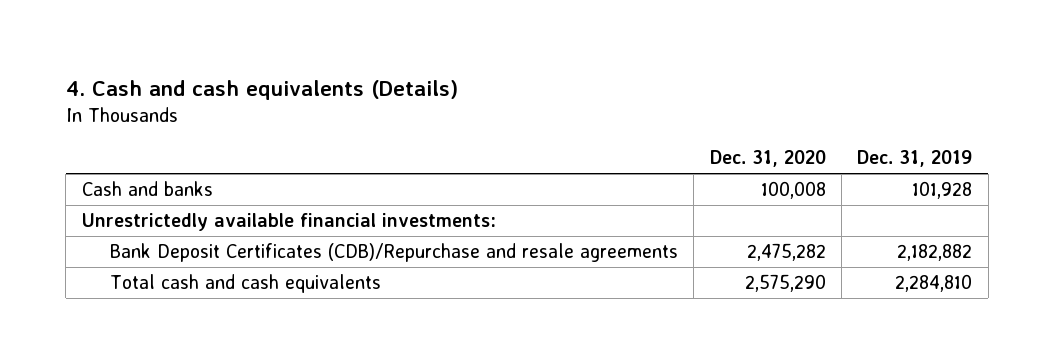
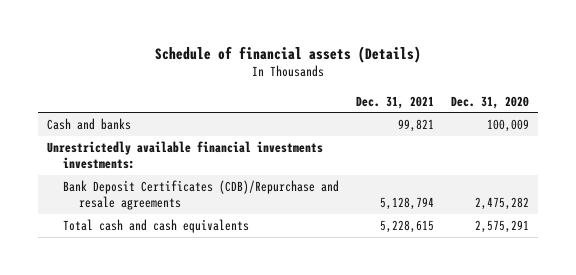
- 4. Cash and cash equivalents (Details)
+ Schedule of financial assets (Details)
- | Dec. 31, 2020 | Dec. 31, 2019
+ | Dec. 31, 2021 | Dec. 31, 2020
- Cash and banks | 100,008 | 101,928
- Unrestrictedly available financial investments:
+ Cash and banks | 99,821 | 100,009
+ Unrestrictedly available financial investments investments:
- Total cash and cash equivalents | 2,575,290 | 2,284,810
+ Total cash and cash equivalents | 5,228,615 | 2,575,291

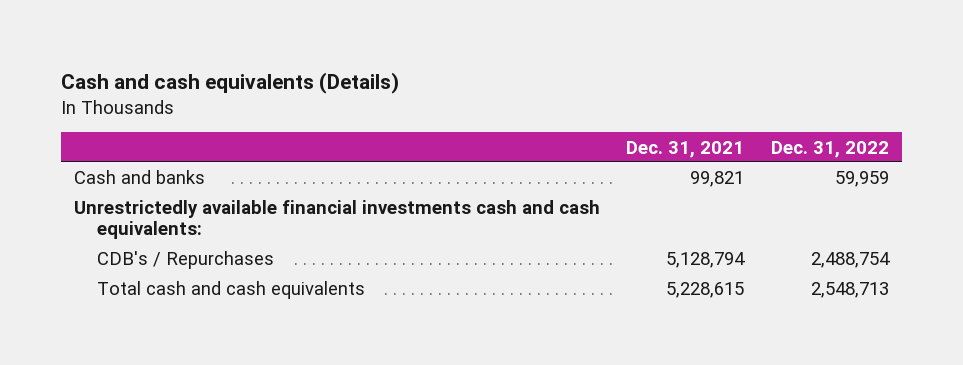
- Schedule of financial assets (Details)
+ Cash and cash equivalents (Details)
- | Dec. 31, 2021 | Dec. 31, 2020
+ | Dec. 31, 2021 | Dec. 31, 2022
- Unrestrictedly available financial investments investments:
- Bank Deposit Certificates (CDB)/Repurchase and resale agreements | 5,128,794 | 2,475,282
+ Unrestrictedly available financial investments cash and cash equivalents:
+ CDB's / Repurchases | 5,128,794 | 2,488,754

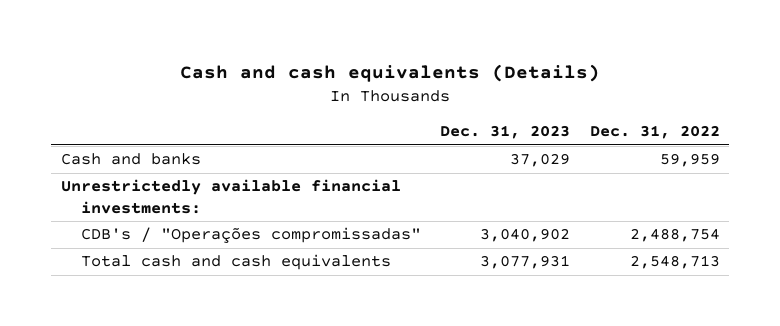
- | Dec. 31, 2021 | Dec. 31, 2022
+ | Dec. 31, 2023 | Dec. 31, 2022
- Unrestrictedly available financial investments cash and cash equivalents:
- CDB's / Repurchases | 5,128,794 | 2,488,754
+ Unrestrictedly available financial investments:
+ CDB's / "Operações compromissadas" | 3,040,902 | 2,488,754

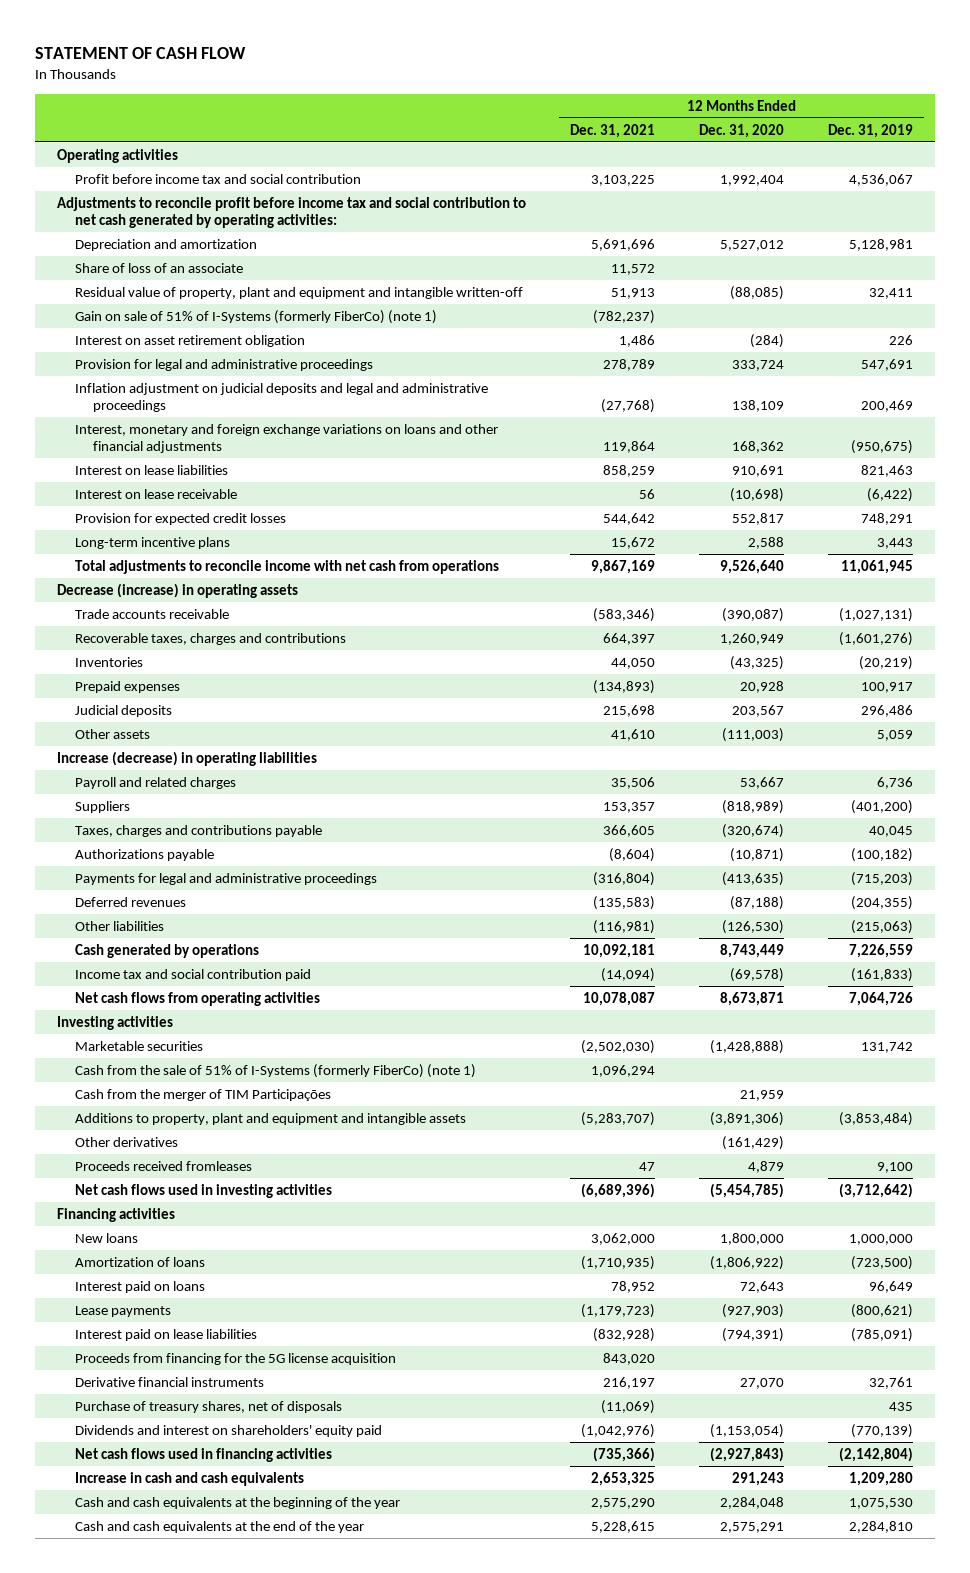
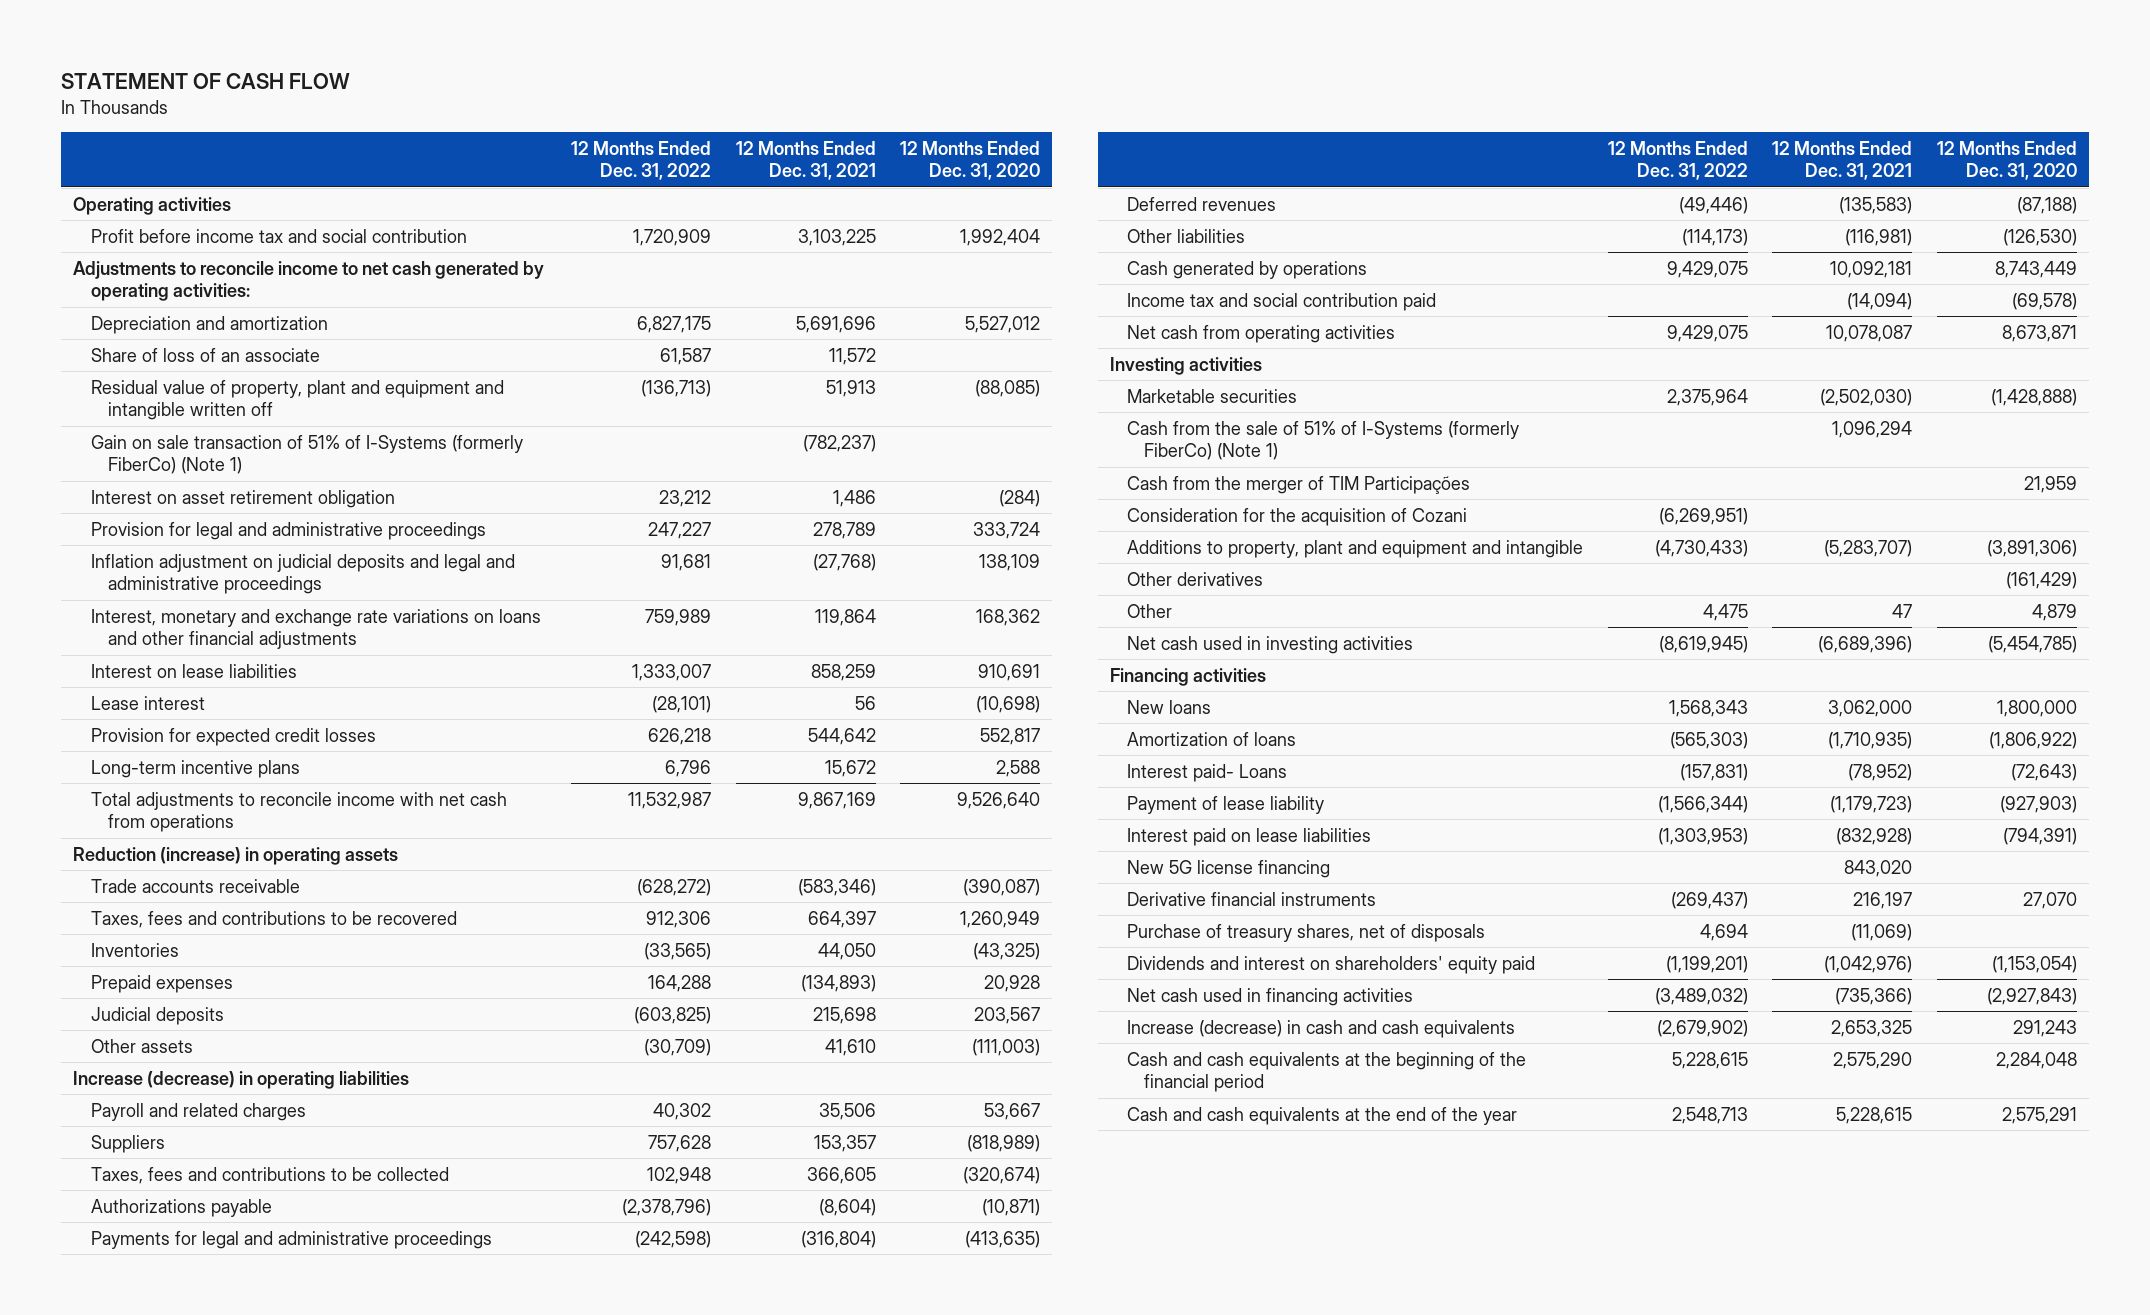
- | 12 Months Ended Dec. 31, 2021 | 12 Months Ended Dec. 31, 2020 | 12 Months Ended Dec. 31, 2019
+ | 12 Months Ended Dec. 31, 2022 | 12 Months Ended Dec. 31, 2021 | 12 Months Ended Dec. 31, 2020
- Adjustments to reconcile profit before income tax and social contribution to net cash generated by operating activities:
+ Adjustments to reconcile income to net cash generated by operating activities:
- Residual value of property, plant and equipment and intangible written-off | 51,913 | (88,085) | 32,411
- Gain on sale of 51% of I-Systems (formerly FiberCo) (note 1) | (782,237) | |
+ Residual value of property, plant and equipment and intangible written off | (136,713) | 51,913 | (88,085)
+ Gain on sale transaction of 51% of I-Systems (formerly FiberCo) (Note 1) | | (782,237) |
- Interest, monetary and foreign exchange variations on loans and other financial adjustments | 119,864 | 168,362 | (950,675)
+ Interest, monetary and exchange rate variations on loans and other financial adjustments | 759,989 | 119,864 | 168,362
- Interest on lease receivable | 56 | (10,698) | (6,422)
+ Lease interest | (28,101) | 56 | (10,698)
- Decrease (increase) in operating assets
+ Reduction (increase) in operating assets
- Recoverable taxes, charges and contributions | 664,397 | 1,260,949 | (1,601,276)
+ Taxes, fees and contributions to be recovered | 912,306 | 664,397 | 1,260,949
- Taxes, charges and contributions payable | 366,605 | (320,674) | 40,045
+ Taxes, fees and contributions to be collected | 102,948 | 366,605 | (320,674)
- Net cash flows from operating activities | 10,078,087 | 8,673,871 | 7,064,726
+ Net cash from operating activities | 9,429,075 | 10,078,087 | 8,673,871
- Cash from the sale of 51% of I-Systems (formerly FiberCo) (note 1) | 1,096,294 | |
+ Cash from the sale of 51% of I-Systems (formerly FiberCo) (Note 1) | | 1,096,294 |
- Additions to property, plant and equipment and intangible assets | (5,283,707) | (3,891,306) | (3,853,484)
+ Consideration for the acquisition of Cozani | (6,269,951) | |
+ Additions to property, plant and equipment and intangible | (4,730,433) | (5,283,707) | (3,891,306)
- Proceeds received fromleases | 47 | 4,879 | 9,100
- Net cash flows used in investing activities | (6,689,396) | (5,454,785) | (3,712,642)
+ Other | 4,475 | 47 | 4,879
+ Net cash used in investing activities | (8,619,945) | (6,689,396) | (5,454,785)
- Interest paid on loans | 78,952 | 72,643 | 96,649
- Lease payments | (1,179,723) | (927,903) | (800,621)
+ Interest paid- Loans | (157,831) | (78,952) | (72,643)
+ Payment of lease liability | (1,566,344) | (1,179,723) | (927,903)
- Proceeds from financing for the 5G license acquisition | 843,020 | |
+ New 5G license financing | | 843,020 |
- Net cash flows used in financing activities | (735,366) | (2,927,843) | (2,142,804)
- Increase in cash and cash equivalents | 2,653,325 | 291,243 | 1,209,280
- Cash and cash equivalents at the beginning of the year | 2,575,290 | 2,284,048 | 1,075,530
+ Net cash used in financing activities | (3,489,032) | (735,366) | (2,927,843)
+ Increase (decrease) in cash and cash equivalents | (2,679,902) | 2,653,325 | 291,243
+ Cash and cash equivalents at the beginning of the financial period | 5,228,615 | 2,575,290 | 2,284,048

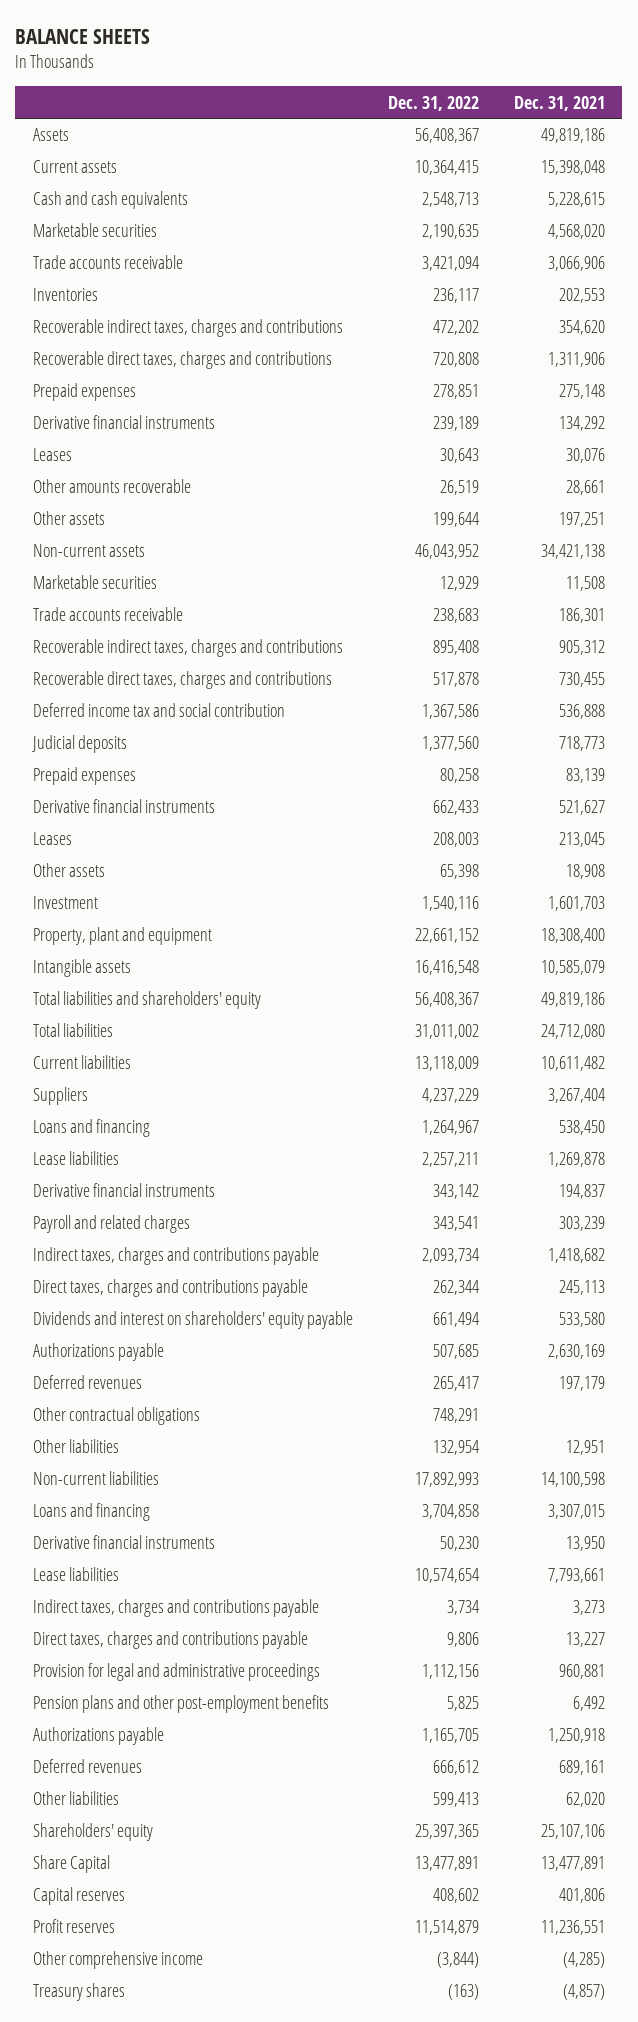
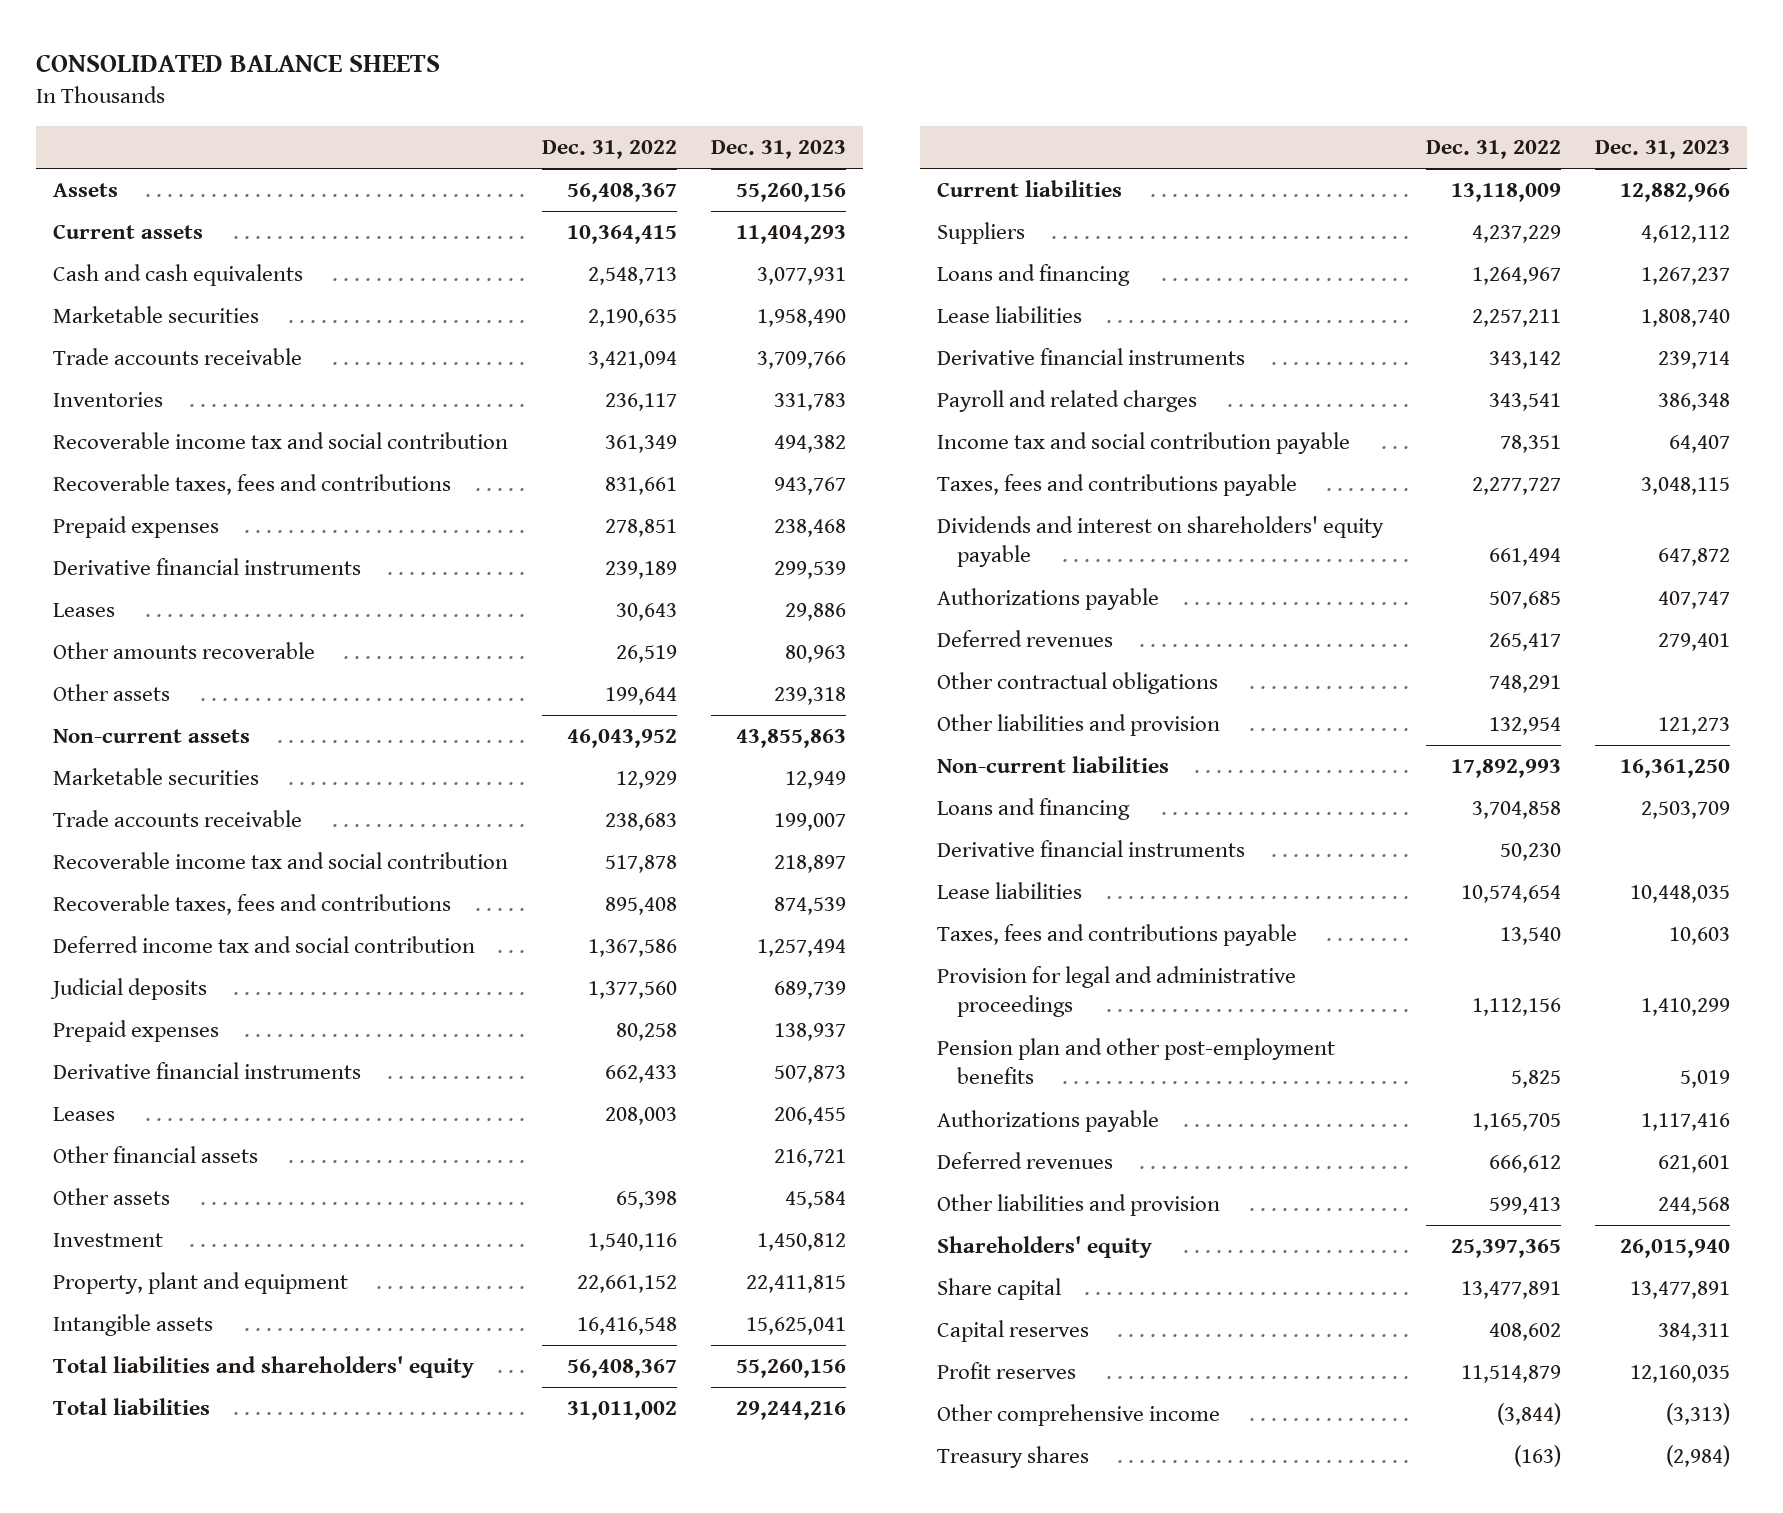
- BALANCE SHEETS
+ CONSOLIDATED BALANCE SHEETS
- | Dec. 31, 2022 | Dec. 31, 2021
+ | Dec. 31, 2022 | Dec. 31, 2023
- Recoverable indirect taxes, charges and contributions | 472,202 | 354,620
- Recoverable direct taxes, charges and contributions | 720,808 | 1,311,906
+ Recoverable income tax and social contribution | 361,349 | 494,382
+ Recoverable taxes, fees and contributions | 831,661 | 943,767
- Recoverable indirect taxes, charges and contributions | 895,408 | 905,312
- Recoverable direct taxes, charges and contributions | 517,878 | 730,455
+ Recoverable income tax and social contribution | 517,878 | 218,897
+ Recoverable taxes, fees and contributions | 895,408 | 874,539
+ Other financial assets | | 216,721
- Indirect taxes, charges and contributions payable | 2,093,734 | 1,418,682
- Direct taxes, charges and contributions payable | 262,344 | 245,113
+ Income tax and social contribution payable | 78,351 | 64,407
+ Taxes, fees and contributions payable | 2,277,727 | 3,048,115
- Other liabilities | 132,954 | 12,951
+ Other liabilities and provision | 132,954 | 121,273
- Indirect taxes, charges and contributions payable | 3,734 | 3,273
- Direct taxes, charges and contributions payable | 9,806 | 13,227
+ Taxes, fees and contributions payable | 13,540 | 10,603
- Pension plans and other post-employment benefits | 5,825 | 6,492
+ Pension plan and other post-employment benefits | 5,825 | 5,019
- Other liabilities | 599,413 | 62,020
+ Other liabilities and provision | 599,413 | 244,568
- Share Capital | 13,477,891 | 13,477,891
+ Share capital | 13,477,891 | 13,477,891

